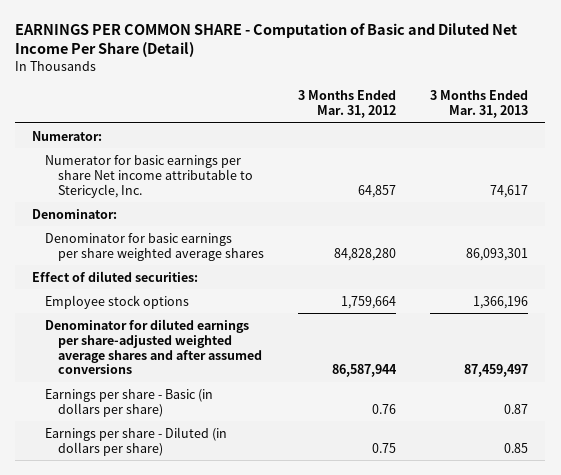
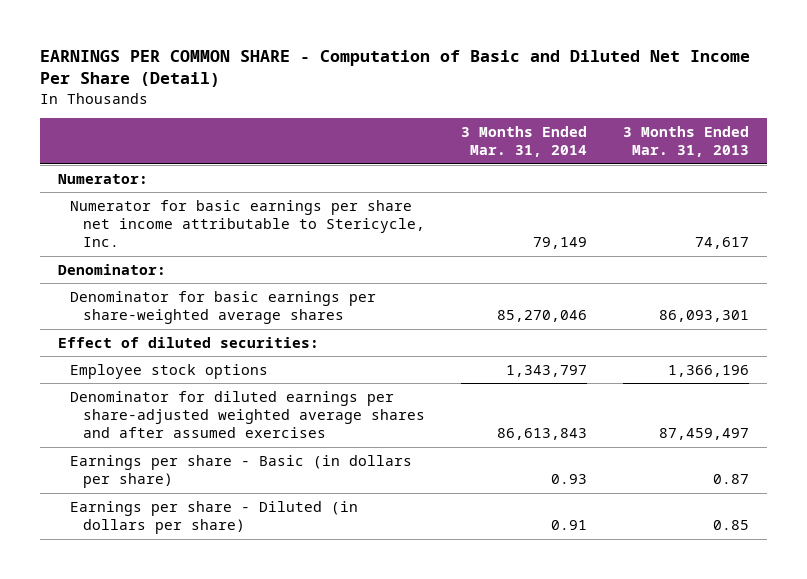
- | 3 Months Ended Mar. 31, 2012 | 3 Months Ended Mar. 31, 2013
+ | 3 Months Ended Mar. 31, 2014 | 3 Months Ended Mar. 31, 2013
- Numerator for basic earnings per share Net income attributable to Stericycle, Inc. | 64,857 | 74,617
+ Numerator for basic earnings per share net income attributable to Stericycle, Inc. | 79,149 | 74,617
- Denominator for basic earnings per share weighted average shares | 84,828,280 | 86,093,301
+ Denominator for basic earnings per share-weighted average shares | 85,270,046 | 86,093,301
- Denominator for diluted earnings per share-adjusted weighted average shares and after assumed conversions | 86,587,944 | 87,459,497
+ Denominator for diluted earnings per share-adjusted weighted average shares and after assumed exercises | 86,613,843 | 87,459,497

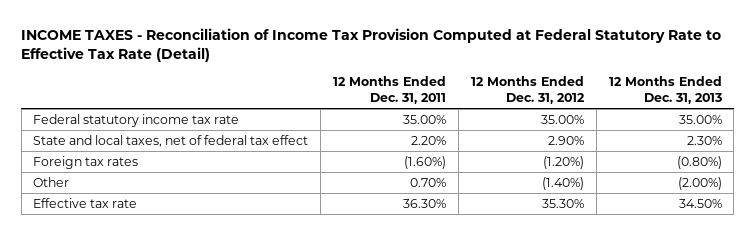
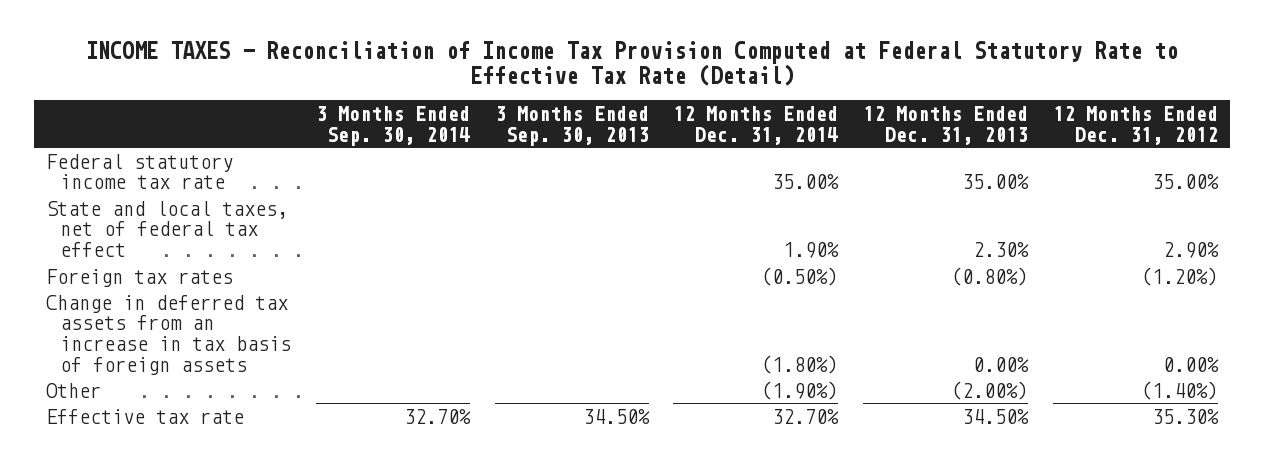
- | 12 Months Ended Dec. 31, 2011 | 12 Months Ended Dec. 31, 2012 | 12 Months Ended Dec. 31, 2013
+ | 3 Months Ended Sep. 30, 2014 | 3 Months Ended Sep. 30, 2013 | 12 Months Ended Dec. 31, 2014 | 12 Months Ended Dec. 31, 2013 | 12 Months Ended Dec. 31, 2012
+ Change in deferred tax assets from an increase in tax basis of foreign assets | | | (1.80%) | 0.00% | 0.00%

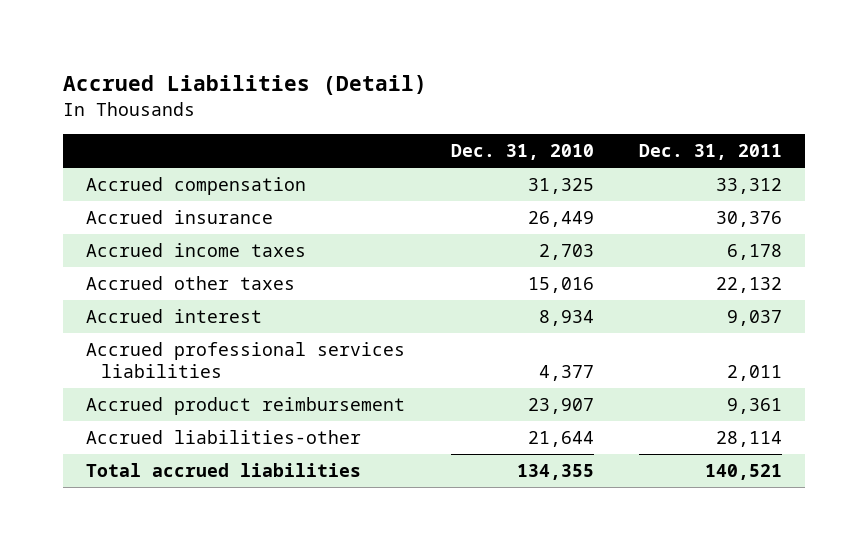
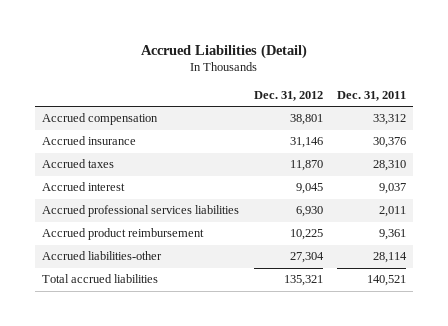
- | Dec. 31, 2010 | Dec. 31, 2011
+ | Dec. 31, 2012 | Dec. 31, 2011
- Accrued income taxes | 2,703 | 6,178
- Accrued other taxes | 15,016 | 22,132
+ Accrued taxes | 11,870 | 28,310

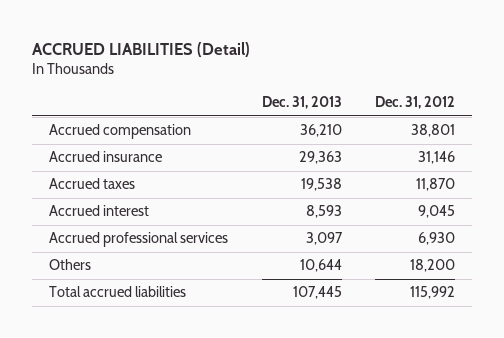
- Accrued Liabilities (Detail)
+ ACCRUED LIABILITIES (Detail)
- | Dec. 31, 2012 | Dec. 31, 2011
+ | Dec. 31, 2013 | Dec. 31, 2012
- Accrued professional services liabilities | 6,930 | 2,011
- Accrued product reimbursement | 10,225 | 9,361
- Accrued liabilities-other | 27,304 | 28,114
- Total accrued liabilities | 135,321 | 140,521
+ Accrued professional services | 3,097 | 6,930
+ Others | 10,644 | 18,200
+ Total accrued liabilities | 107,445 | 115,992

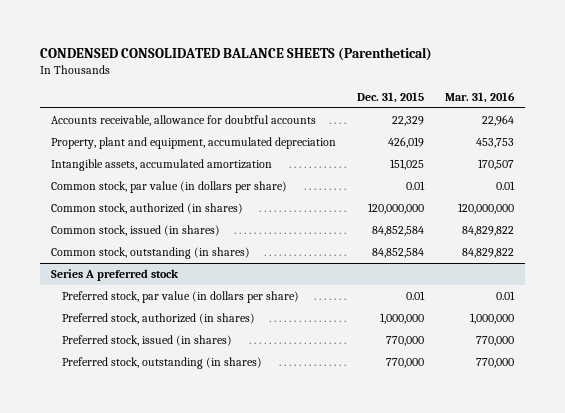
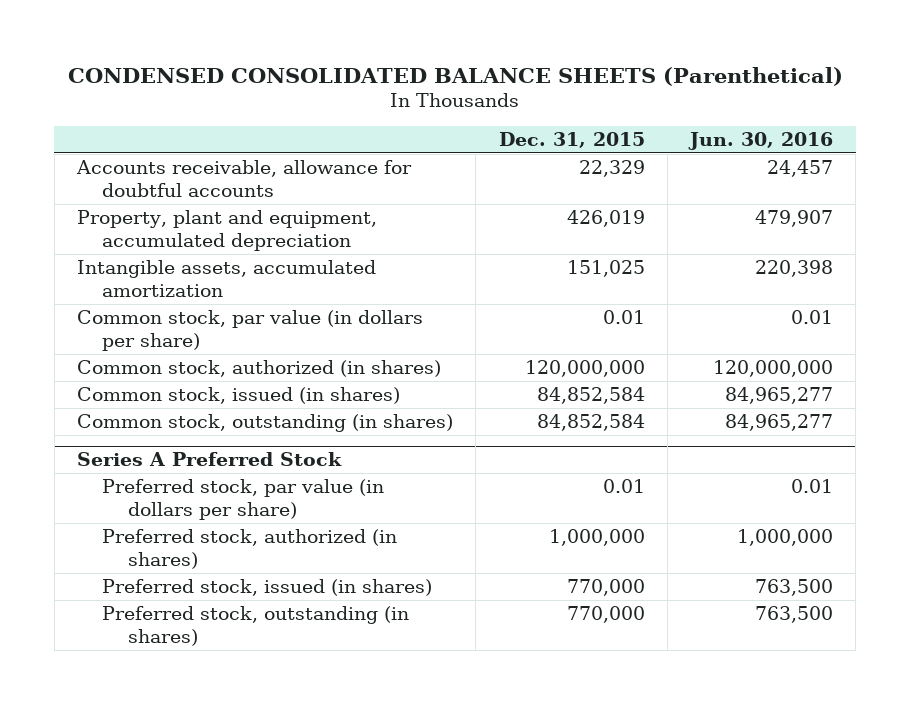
- | Dec. 31, 2015 | Mar. 31, 2016
+ | Dec. 31, 2015 | Jun. 30, 2016
- Series A preferred stock
+ Series A Preferred Stock

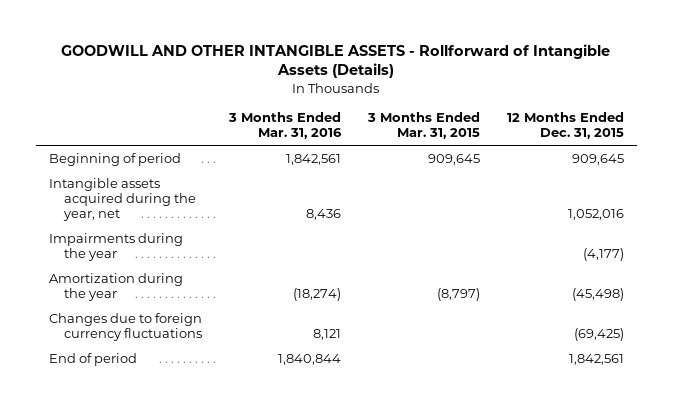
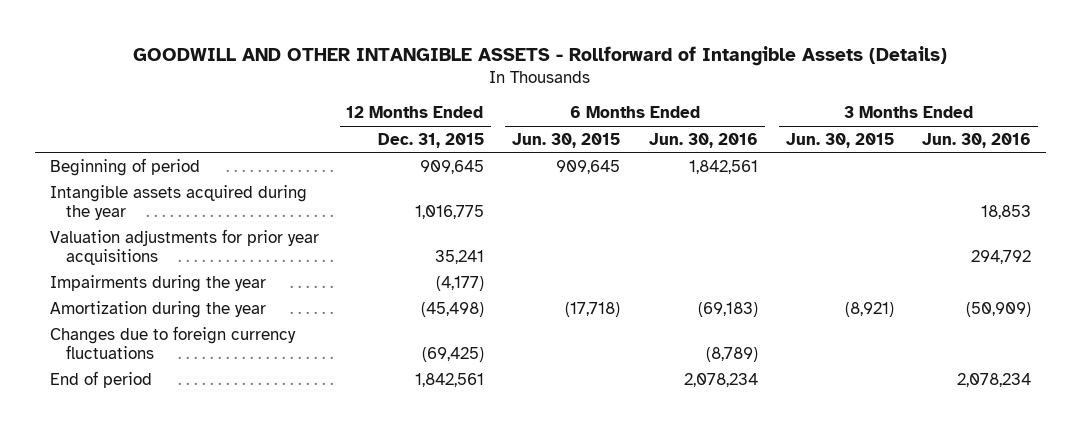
- | 3 Months Ended Mar. 31, 2016 | 3 Months Ended Mar. 31, 2015 | 12 Months Ended Dec. 31, 2015
+ | 12 Months Ended Dec. 31, 2015 | 6 Months Ended Jun. 30, 2015 | 6 Months Ended Jun. 30, 2016 | 3 Months Ended Jun. 30, 2015 | 3 Months Ended Jun. 30, 2016
- Intangible assets acquired during the year, net | 8,436 | | 1,052,016
+ Intangible assets acquired during the year | 1,016,775 | | | | 18,853
+ Valuation adjustments for prior year acquisitions | 35,241 | | | | 294,792

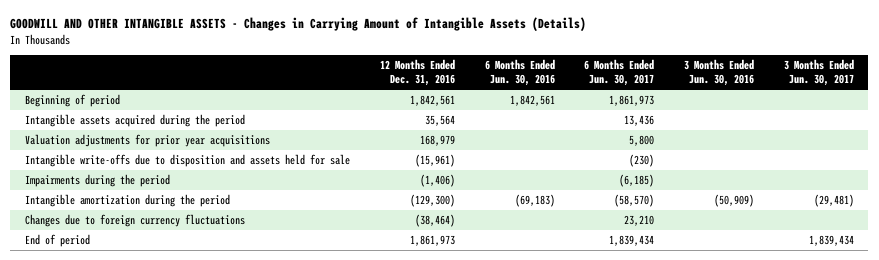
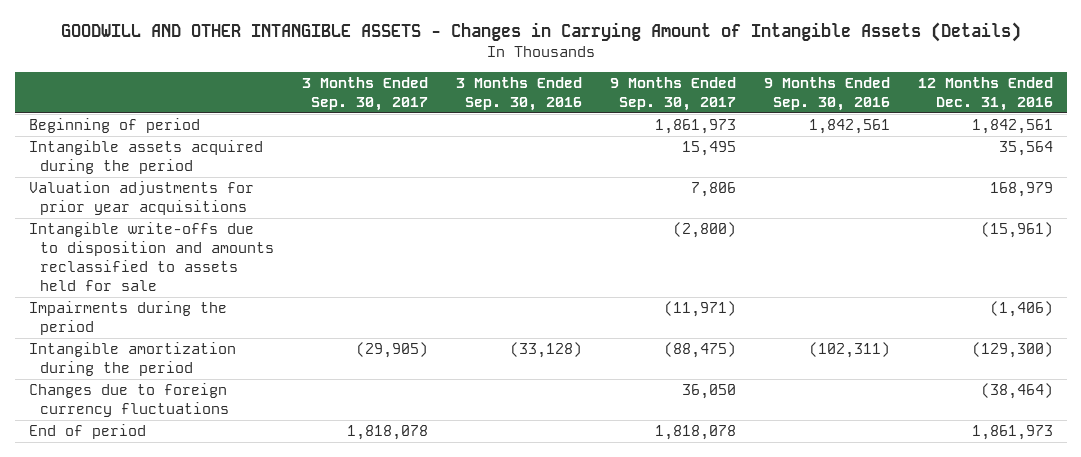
- | 12 Months Ended Dec. 31, 2016 | 6 Months Ended Jun. 30, 2016 | 6 Months Ended Jun. 30, 2017 | 3 Months Ended Jun. 30, 2016 | 3 Months Ended Jun. 30, 2017
+ | 3 Months Ended Sep. 30, 2017 | 3 Months Ended Sep. 30, 2016 | 9 Months Ended Sep. 30, 2017 | 9 Months Ended Sep. 30, 2016 | 12 Months Ended Dec. 31, 2016
- Intangible write-offs due to disposition and assets held for sale | (15,961) | | (230) | |
+ Intangible write-offs due to disposition and amounts reclassified to assets held for sale | | | (2,800) | | (15,961)

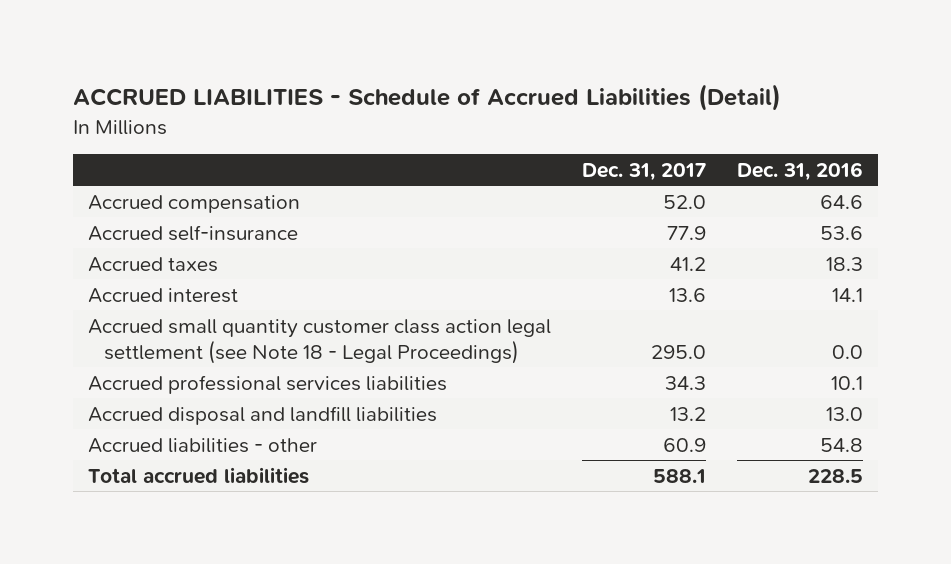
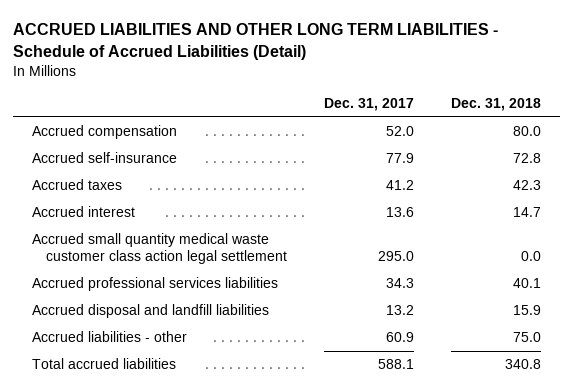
- ACCRUED LIABILITIES - Schedule of Accrued Liabilities (Detail)
+ ACCRUED LIABILITIES AND OTHER LONG TERM LIABILITIES - Schedule of Accrued Liabilities (Detail)
- | Dec. 31, 2017 | Dec. 31, 2016
+ | Dec. 31, 2017 | Dec. 31, 2018
- Accrued small quantity customer class action legal settlement (see Note 18 - Legal Proceedings) | 295.0 | 0.0
+ Accrued small quantity medical waste customer class action legal settlement | 295.0 | 0.0

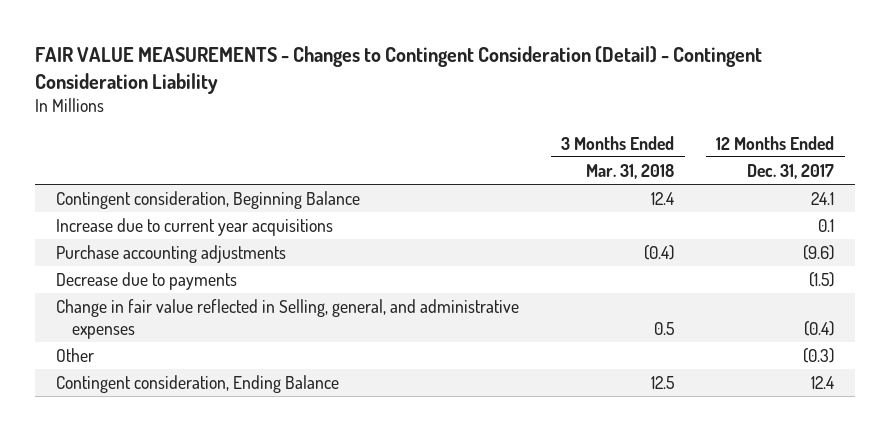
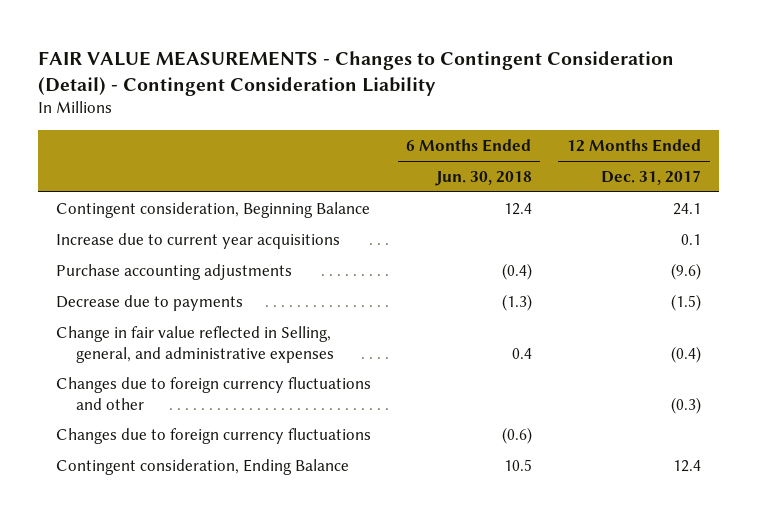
- | 3 Months Ended Mar. 31, 2018 | 12 Months Ended Dec. 31, 2017
+ | 6 Months Ended Jun. 30, 2018 | 12 Months Ended Dec. 31, 2017
- Other | | (0.3)
+ Changes due to foreign currency fluctuations and other | | (0.3)
+ Changes due to foreign currency fluctuations | (0.6) |

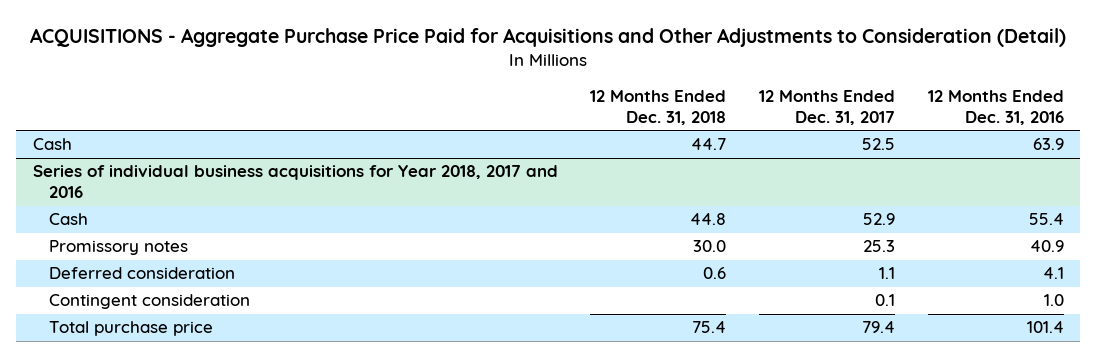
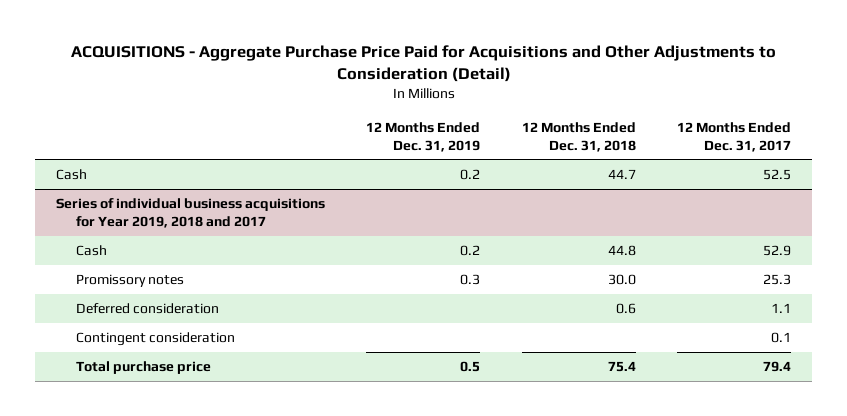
- | 12 Months Ended Dec. 31, 2018 | 12 Months Ended Dec. 31, 2017 | 12 Months Ended Dec. 31, 2016
+ | 12 Months Ended Dec. 31, 2019 | 12 Months Ended Dec. 31, 2018 | 12 Months Ended Dec. 31, 2017
- Series of individual business acquisitions for Year 2018, 2017 and 2016
+ Series of individual business acquisitions for Year 2019, 2018 and 2017

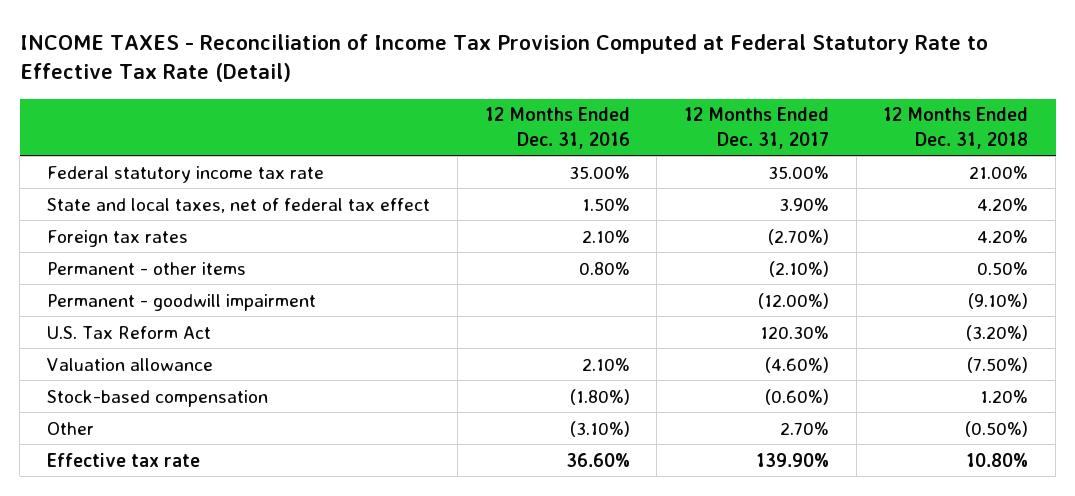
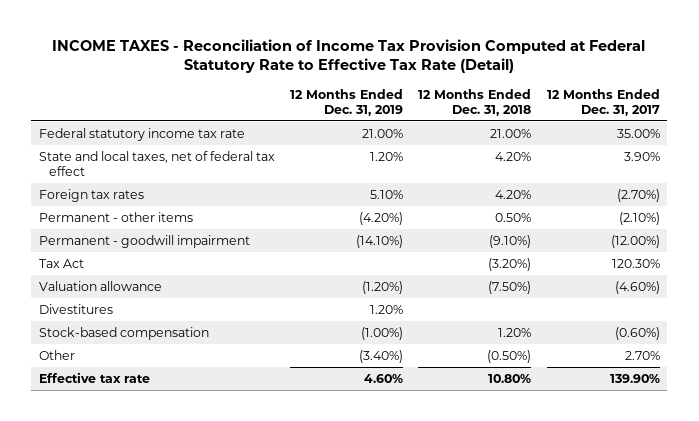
- | 12 Months Ended Dec. 31, 2016 | 12 Months Ended Dec. 31, 2017 | 12 Months Ended Dec. 31, 2018
+ | 12 Months Ended Dec. 31, 2019 | 12 Months Ended Dec. 31, 2018 | 12 Months Ended Dec. 31, 2017
- U.S. Tax Reform Act | | 120.30% | (3.20%)
+ Tax Act | | (3.20%) | 120.30%
+ Divestitures | 1.20% | |

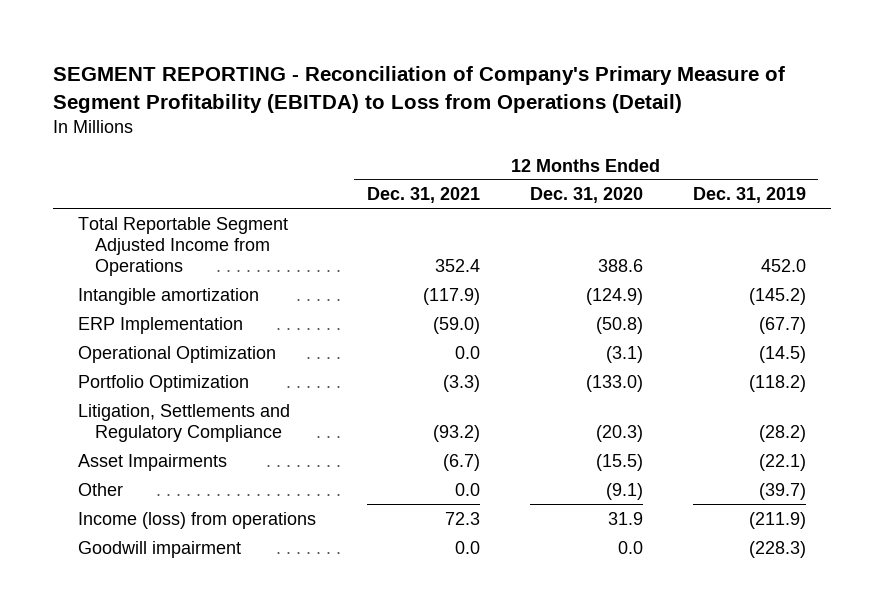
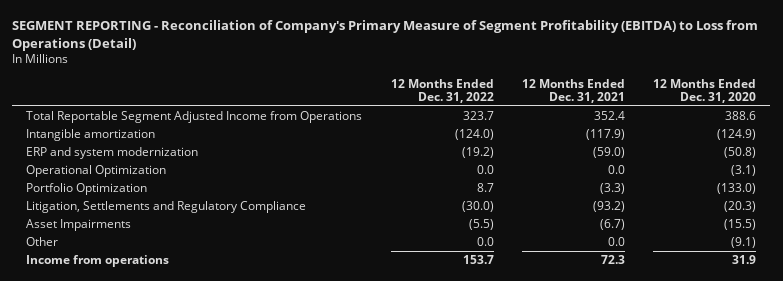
- | 12 Months Ended Dec. 31, 2021 | 12 Months Ended Dec. 31, 2020 | 12 Months Ended Dec. 31, 2019
+ | 12 Months Ended Dec. 31, 2022 | 12 Months Ended Dec. 31, 2021 | 12 Months Ended Dec. 31, 2020
- ERP Implementation | (59.0) | (50.8) | (67.7)
+ ERP and system modernization | (19.2) | (59.0) | (50.8)
- Income (loss) from operations | 72.3 | 31.9 | (211.9)
- Goodwill impairment | 0.0 | 0.0 | (228.3)
+ Income from operations | 153.7 | 72.3 | 31.9

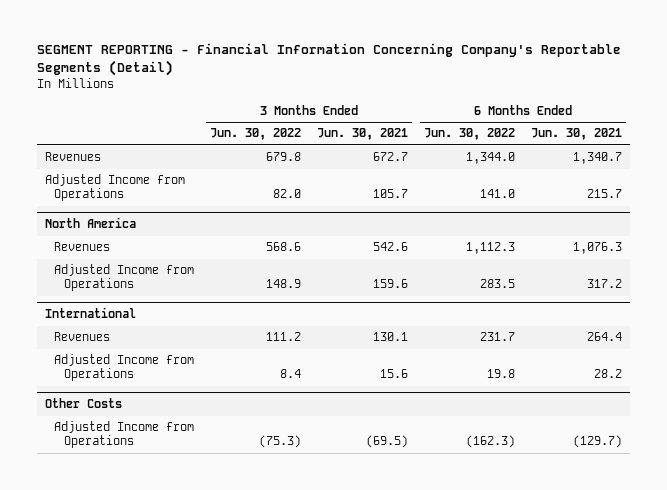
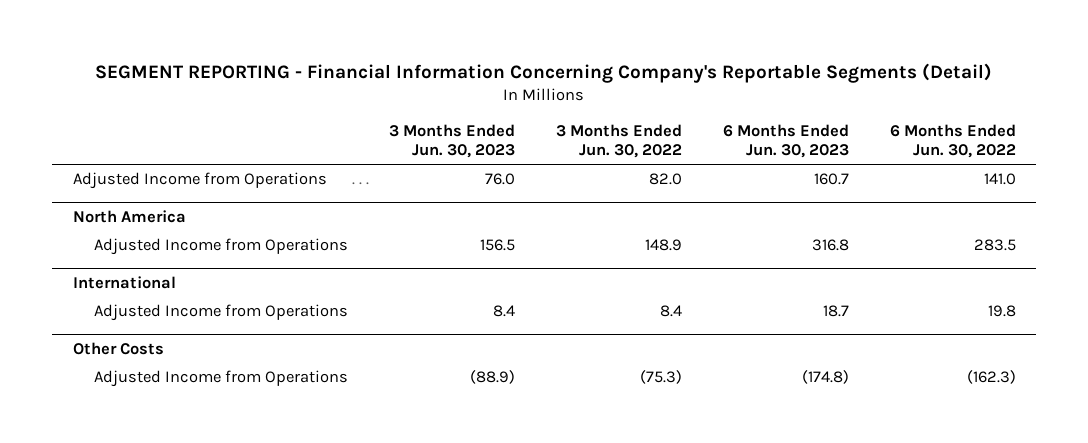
- | 3 Months Ended Jun. 30, 2022 | 3 Months Ended Jun. 30, 2021 | 6 Months Ended Jun. 30, 2022 | 6 Months Ended Jun. 30, 2021
+ | 3 Months Ended Jun. 30, 2023 | 3 Months Ended Jun. 30, 2022 | 6 Months Ended Jun. 30, 2023 | 6 Months Ended Jun. 30, 2022
- Revenues | 679.8 | 672.7 | 1,344.0 | 1,340.7
@ North America
- Revenues | 568.6 | 542.6 | 1,112.3 | 1,076.3
@ International
- Revenues | 111.2 | 130.1 | 231.7 | 264.4

